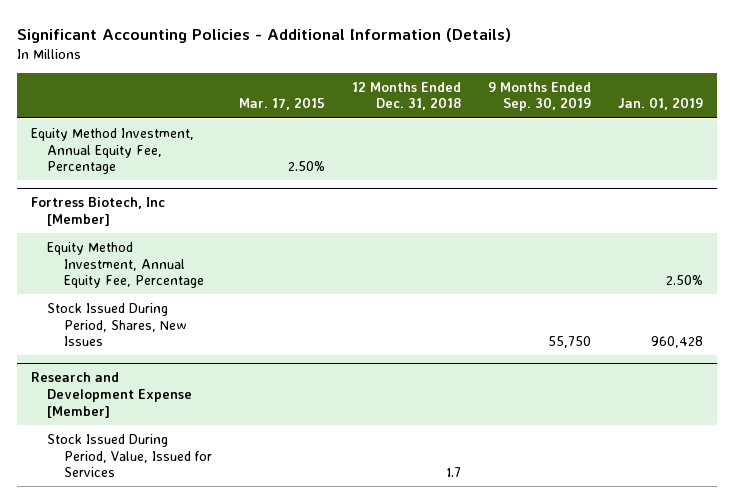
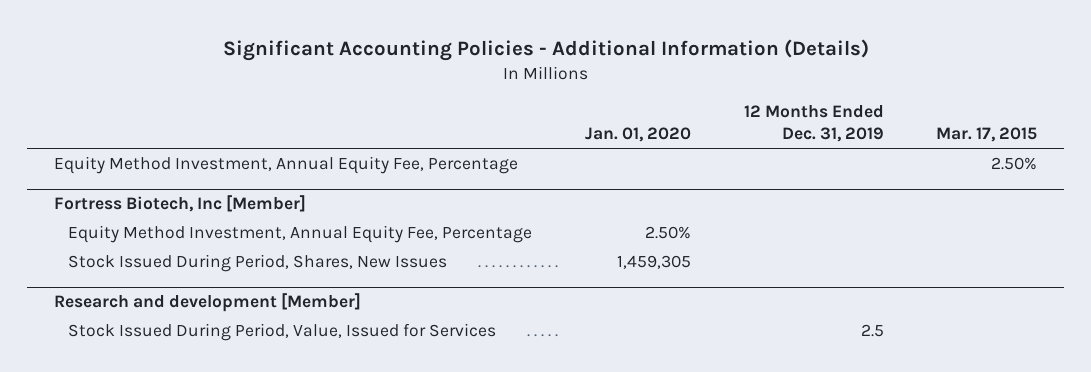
- | Mar. 17, 2015 | 12 Months Ended Dec. 31, 2018 | 9 Months Ended Sep. 30, 2019 | Jan. 01, 2019
+ | Jan. 01, 2020 | 12 Months Ended Dec. 31, 2019 | Mar. 17, 2015
- Research and Development Expense [Member]
+ Research and development [Member]

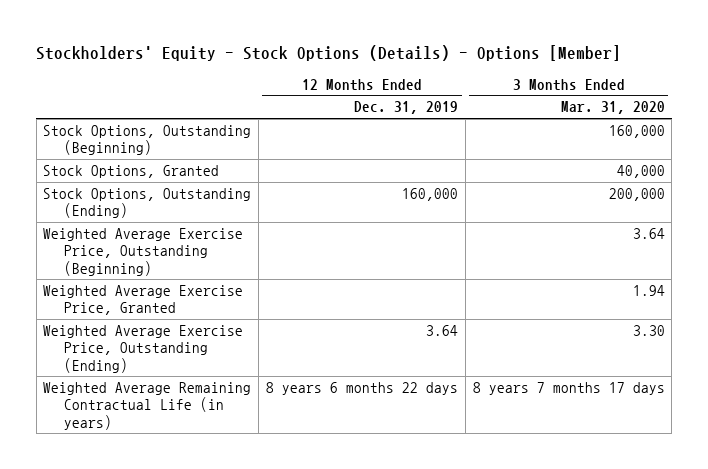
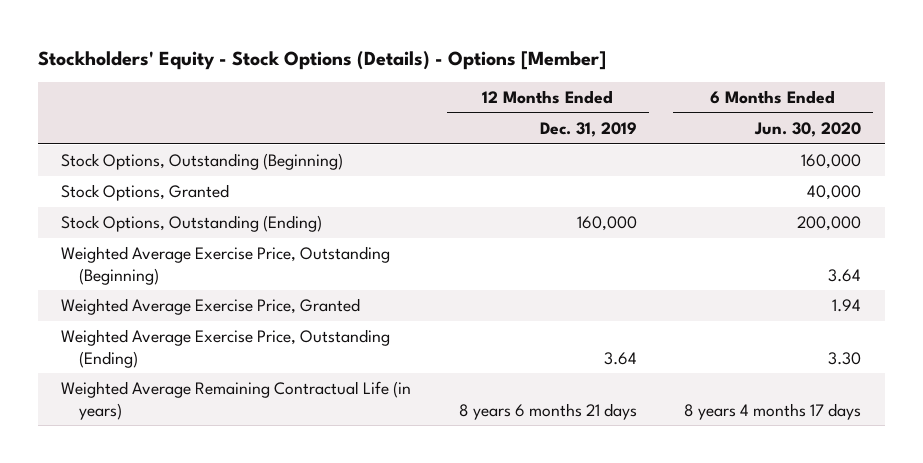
- | 12 Months Ended Dec. 31, 2019 | 3 Months Ended Mar. 31, 2020
+ | 12 Months Ended Dec. 31, 2019 | 6 Months Ended Jun. 30, 2020
- Weighted Average Remaining Contractual Life (in years) | 8 years 6 months 22 days | 8 years 7 months 17 days
+ Weighted Average Remaining Contractual Life (in years) | 8 years 6 months 21 days | 8 years 4 months 17 days

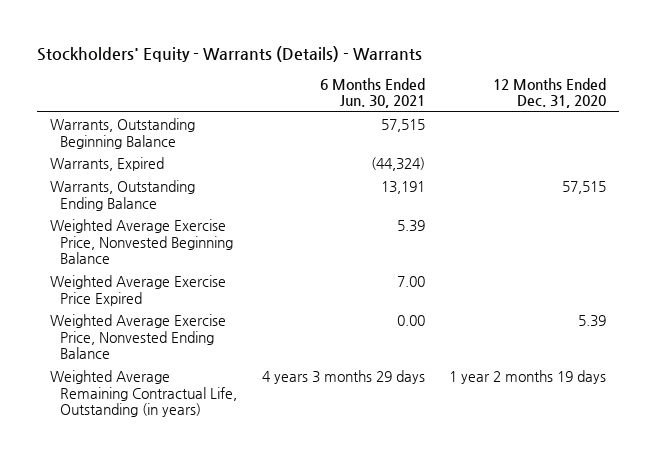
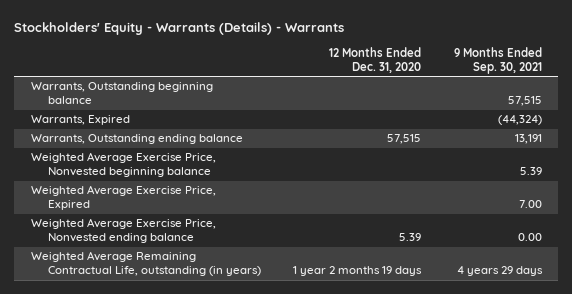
- | 6 Months Ended Jun. 30, 2021 | 12 Months Ended Dec. 31, 2020
+ | 12 Months Ended Dec. 31, 2020 | 9 Months Ended Sep. 30, 2021
- Warrants, Outstanding Beginning Balance | 57,515 |
+ Warrants, Outstanding beginning balance | | 57,515
- Warrants, Outstanding Ending Balance | 13,191 | 57,515
- Weighted Average Exercise Price, Nonvested Beginning Balance | 5.39 |
- Weighted Average Exercise Price Expired | 7.00 |
- Weighted Average Exercise Price, Nonvested Ending Balance | 0.00 | 5.39
- Weighted Average Remaining Contractual Life, Outstanding (in years) | 4 years 3 months 29 days | 1 year 2 months 19 days
+ Warrants, Outstanding ending balance | 57,515 | 13,191
+ Weighted Average Exercise Price, Nonvested beginning balance | | 5.39
+ Weighted Average Exercise Price, Expired | | 7.00
+ Weighted Average Exercise Price, Nonvested ending balance | 5.39 | 0.00
+ Weighted Average Remaining Contractual Life, outstanding (in years) | 1 year 2 months 19 days | 4 years 29 days

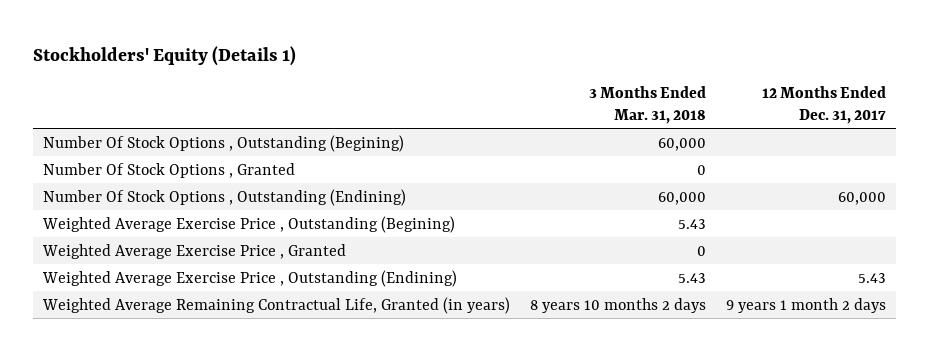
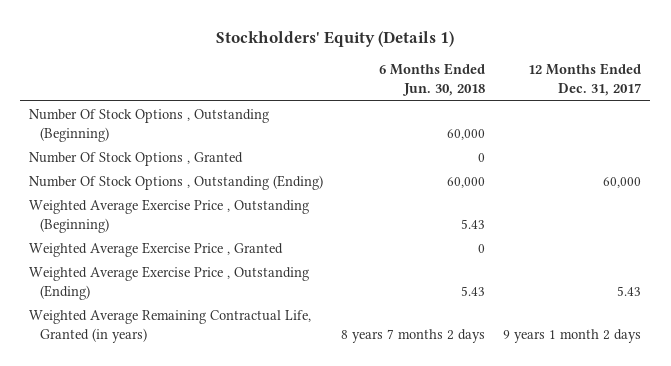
- | 3 Months Ended Mar. 31, 2018 | 12 Months Ended Dec. 31, 2017
+ | 6 Months Ended Jun. 30, 2018 | 12 Months Ended Dec. 31, 2017
- Number Of Stock Options , Outstanding (Begining) | 60,000 |
+ Number Of Stock Options , Outstanding (Beginning) | 60,000 |
- Number Of Stock Options , Outstanding (Endining) | 60,000 | 60,000
- Weighted Average Exercise Price , Outstanding (Begining) | 5.43 |
+ Number Of Stock Options , Outstanding (Ending) | 60,000 | 60,000
+ Weighted Average Exercise Price , Outstanding (Beginning) | 5.43 |
- Weighted Average Exercise Price , Outstanding (Endining) | 5.43 | 5.43
+ Weighted Average Exercise Price , Outstanding (Ending) | 5.43 | 5.43

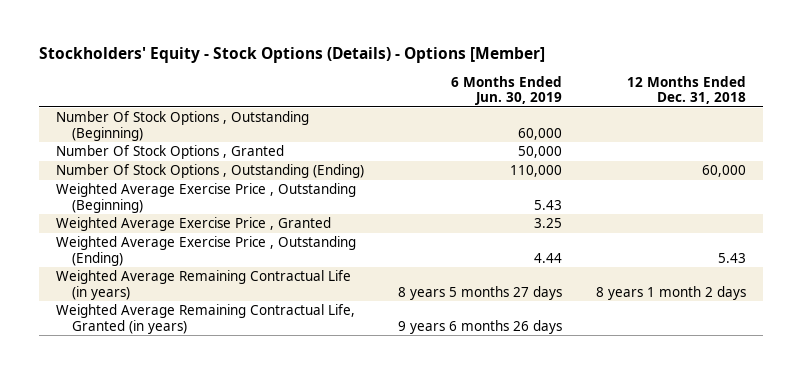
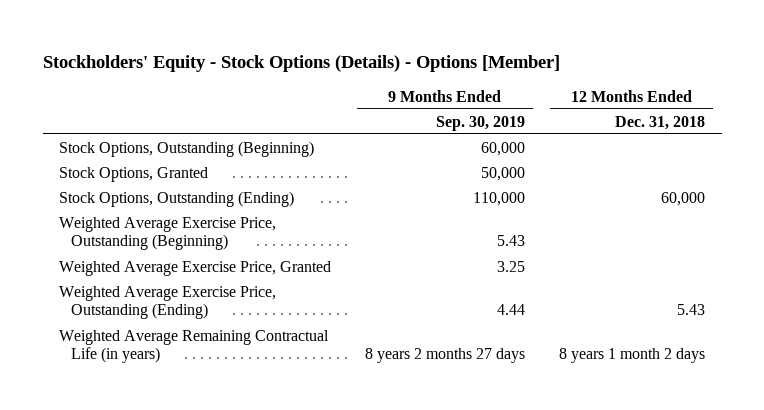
- | 6 Months Ended Jun. 30, 2019 | 12 Months Ended Dec. 31, 2018
+ | 9 Months Ended Sep. 30, 2019 | 12 Months Ended Dec. 31, 2018
- Number Of Stock Options , Outstanding (Beginning) | 60,000 |
- Number Of Stock Options , Granted | 50,000 |
- Number Of Stock Options , Outstanding (Ending) | 110,000 | 60,000
- Weighted Average Exercise Price , Outstanding (Beginning) | 5.43 |
- Weighted Average Exercise Price , Granted | 3.25 |
- Weighted Average Exercise Price , Outstanding (Ending) | 4.44 | 5.43
+ Stock Options, Outstanding (Beginning) | 60,000 |
+ Stock Options, Granted | 50,000 |
+ Stock Options, Outstanding (Ending) | 110,000 | 60,000
+ Weighted Average Exercise Price, Outstanding (Beginning) | 5.43 |
+ Weighted Average Exercise Price, Granted | 3.25 |
+ Weighted Average Exercise Price, Outstanding (Ending) | 4.44 | 5.43
- Weighted Average Remaining Contractual Life, Granted (in years) | 9 years 6 months 26 days |

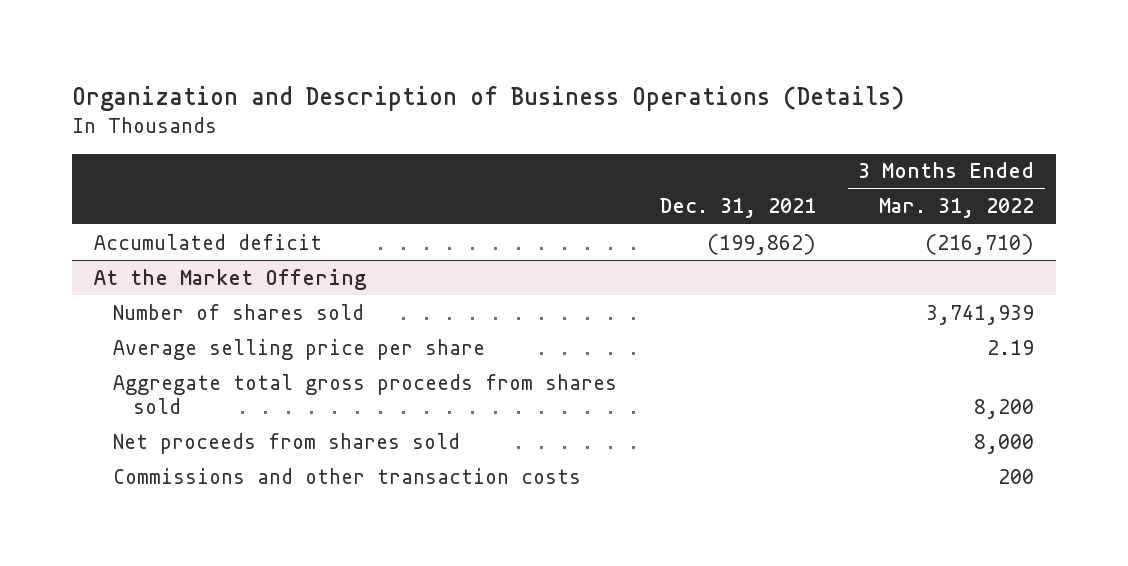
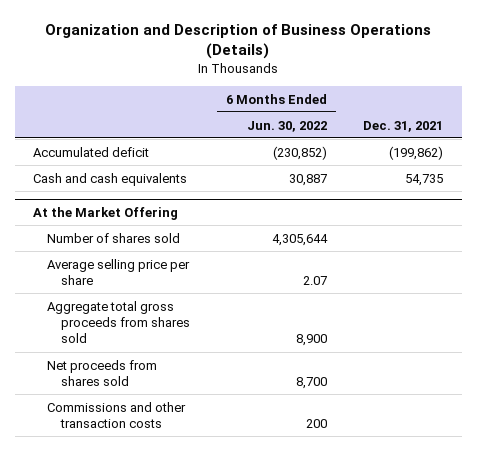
- | Dec. 31, 2021 | 3 Months Ended Mar. 31, 2022
+ | 6 Months Ended Jun. 30, 2022 | Dec. 31, 2021
+ Cash and cash equivalents | 30,887 | 54,735

